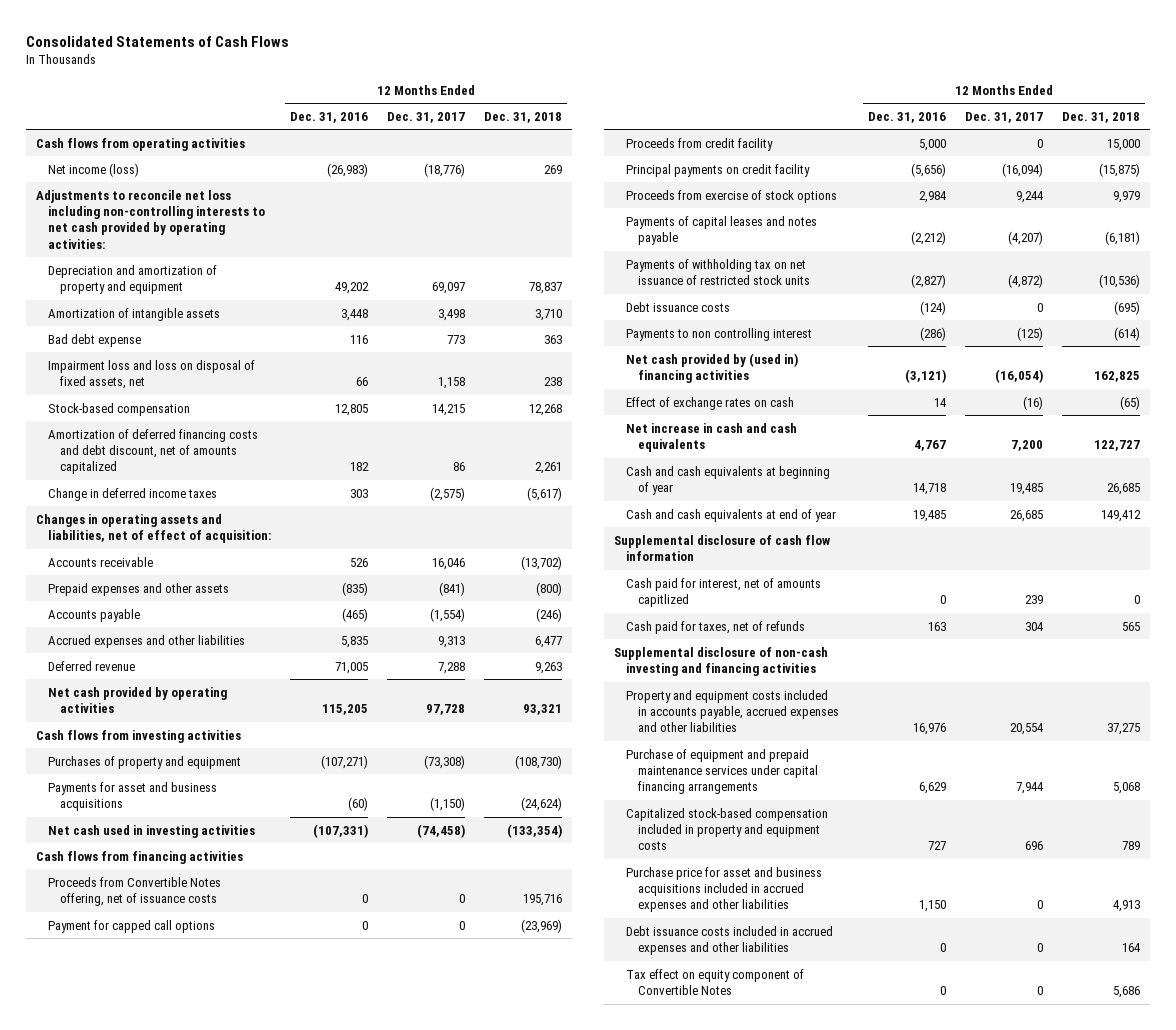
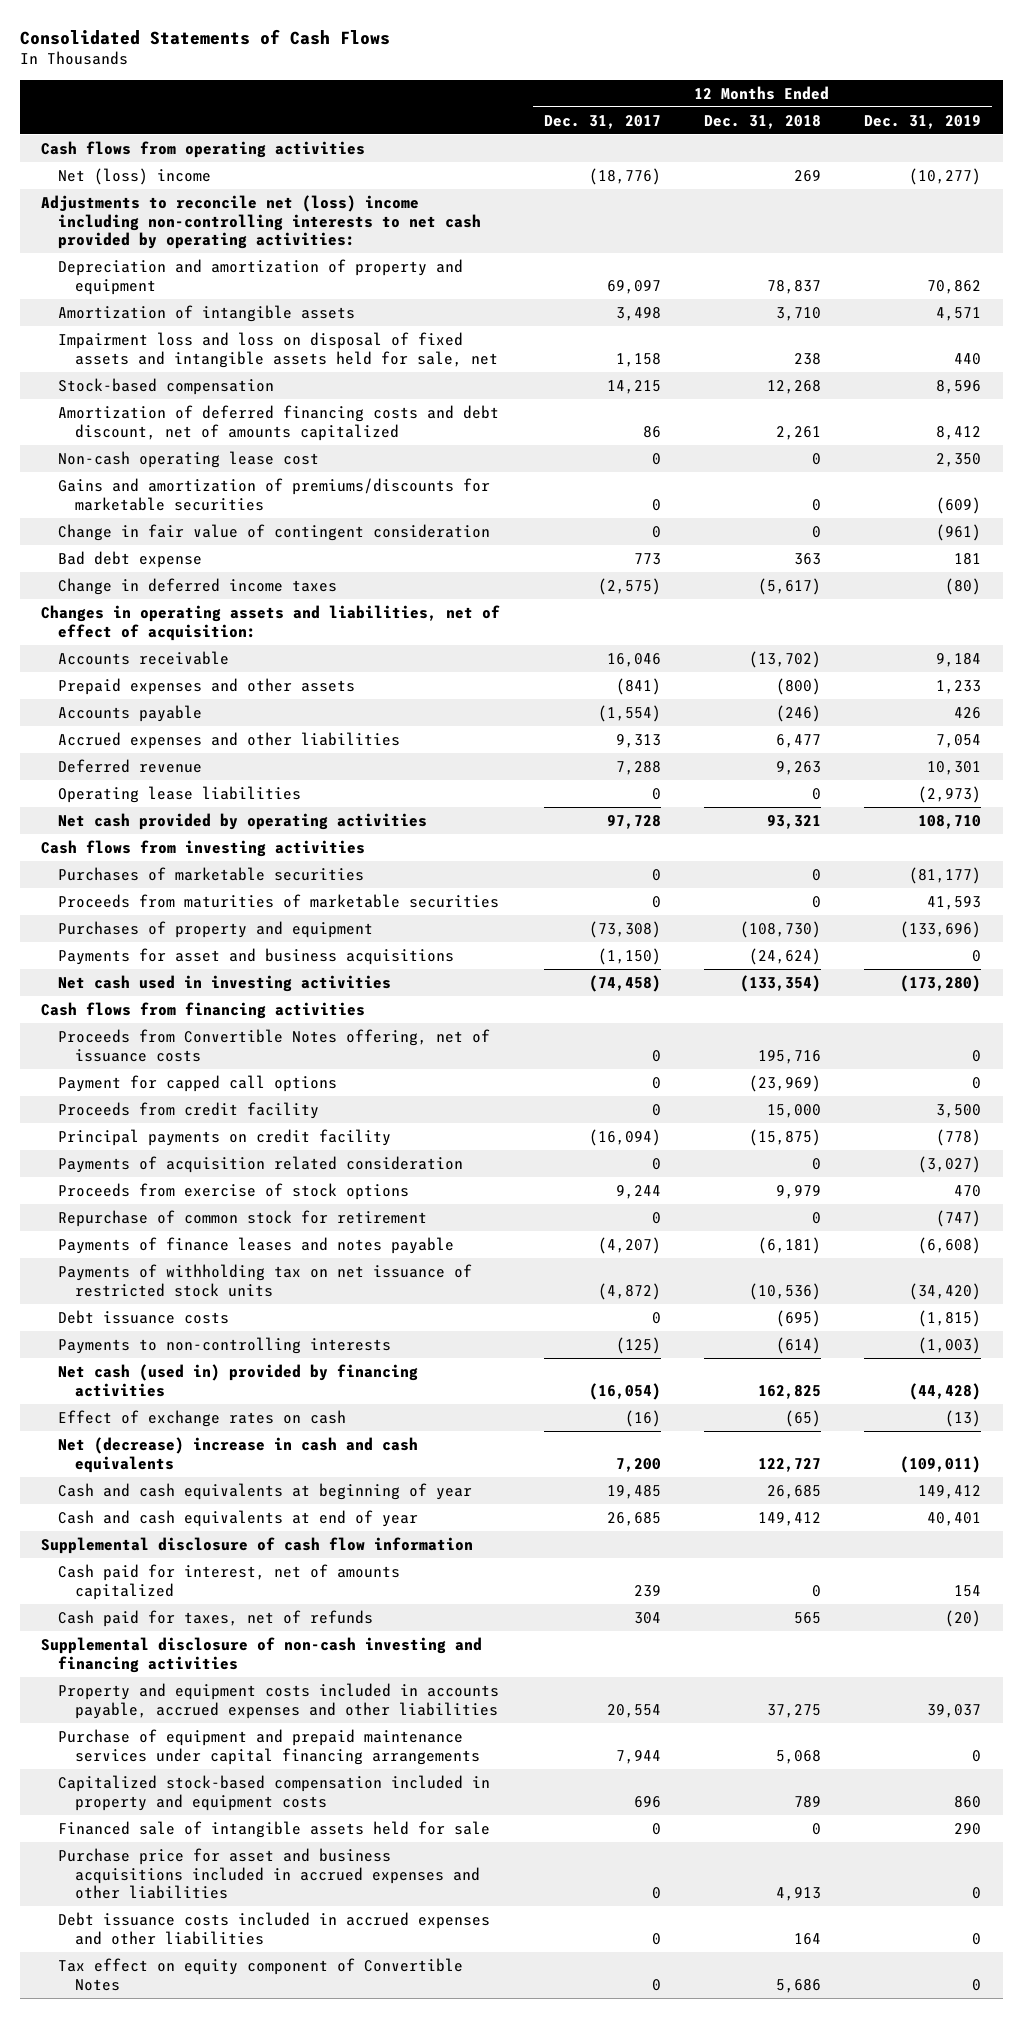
- | 12 Months Ended Dec. 31, 2016 | 12 Months Ended Dec. 31, 2017 | 12 Months Ended Dec. 31, 2018
+ | 12 Months Ended Dec. 31, 2017 | 12 Months Ended Dec. 31, 2018 | 12 Months Ended Dec. 31, 2019
- Net income (loss) | (26,983) | (18,776) | 269
- Adjustments to reconcile net loss including non-controlling interests to net cash provided by operating activities:
+ Net (loss) income | (18,776) | 269 | (10,277)
+ Adjustments to reconcile net (loss) income including non-controlling interests to net cash provided by operating activities:
- Impairment loss and loss on disposal of fixed assets, net | 66 | 1,158 | 238
+ Impairment loss and loss on disposal of fixed assets and intangible assets held for sale, net | 1,158 | 238 | 440
+ Non-cash operating lease cost | 0 | 0 | 2,350
+ Gains and amortization of premiums/discounts for marketable securities | 0 | 0 | (609)
+ Change in fair value of contingent consideration | 0 | 0 | (961)
moved down: Bad debt expense | 773 | 363 | 181
+ Operating lease liabilities | 0 | 0 | (2,973)
+ Purchases of marketable securities | 0 | 0 | (81,177)
+ Proceeds from maturities of marketable securities | 0 | 0 | 41,593
+ Payments of acquisition related consideration | 0 | 0 | (3,027)
- Payments of capital leases and notes payable | (2,212) | (4,207) | (6,181)
+ Repurchase of common stock for retirement | 0 | 0 | (747)
+ Payments of finance leases and notes payable | (4,207) | (6,181) | (6,608)
- Payments to non controlling interest | (286) | (125) | (614)
- Net cash provided by (used in) financing activities | (3,121) | (16,054) | 162,825
+ Payments to non-controlling interests | (125) | (614) | (1,003)
+ Net cash (used in) provided by financing activities | (16,054) | 162,825 | (44,428)
- Net increase in cash and cash equivalents | 4,767 | 7,200 | 122,727
+ Net (decrease) increase in cash and cash equivalents | 7,200 | 122,727 | (109,011)
- Cash paid for interest, net of amounts capitlized | 0 | 239 | 0
+ Cash paid for interest, net of amounts capitalized | 239 | 0 | 154
+ Financed sale of intangible assets held for sale | 0 | 0 | 290

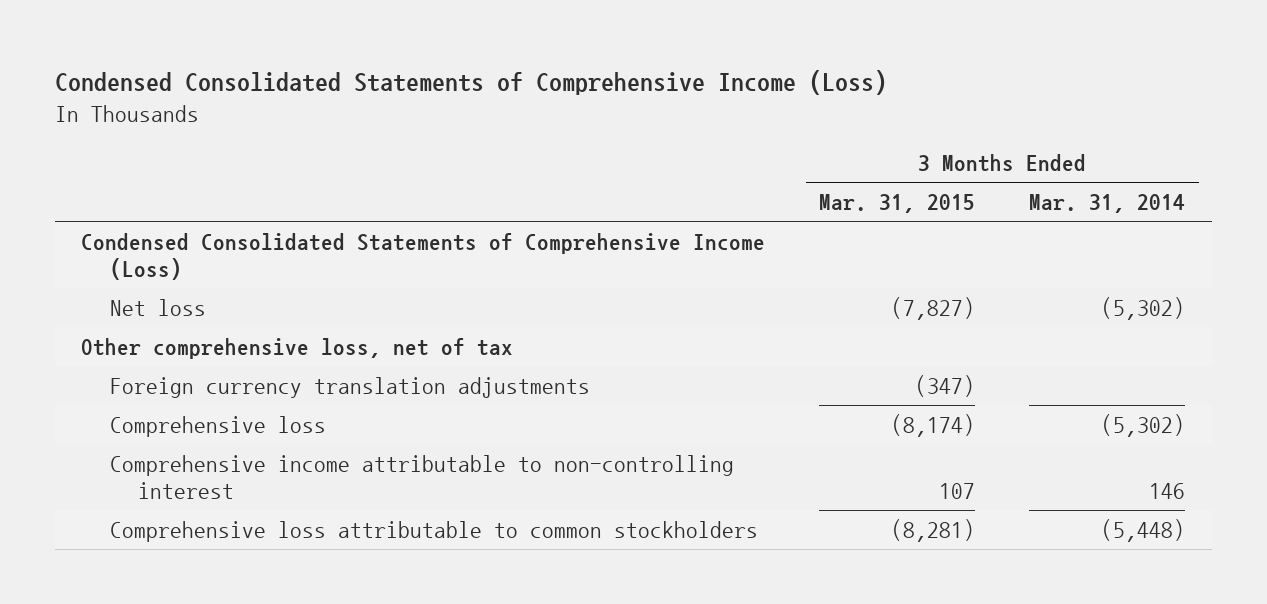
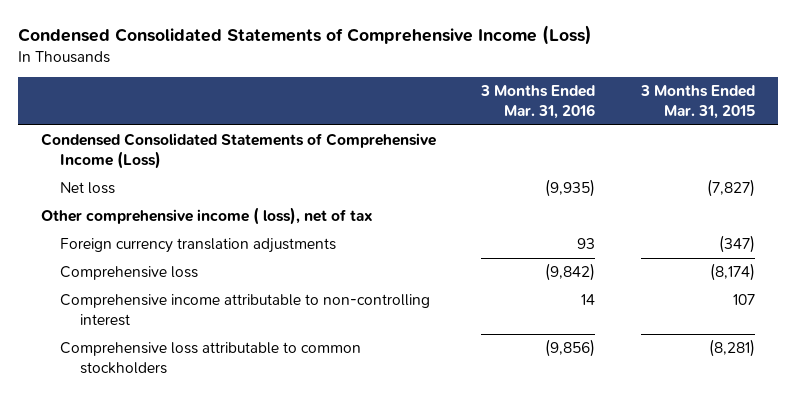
- | 3 Months Ended Mar. 31, 2015 | 3 Months Ended Mar. 31, 2014
+ | 3 Months Ended Mar. 31, 2016 | 3 Months Ended Mar. 31, 2015
- Other comprehensive loss, net of tax
+ Other comprehensive income ( loss), net of tax

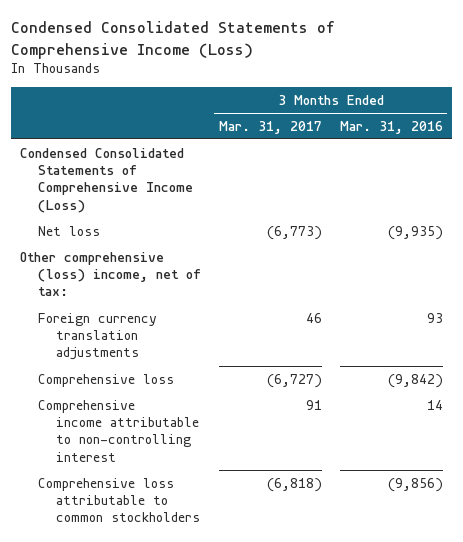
- | 3 Months Ended Mar. 31, 2016 | 3 Months Ended Mar. 31, 2015
+ | 3 Months Ended Mar. 31, 2017 | 3 Months Ended Mar. 31, 2016
- Other comprehensive income ( loss), net of tax
+ Other comprehensive (loss) income, net of tax:

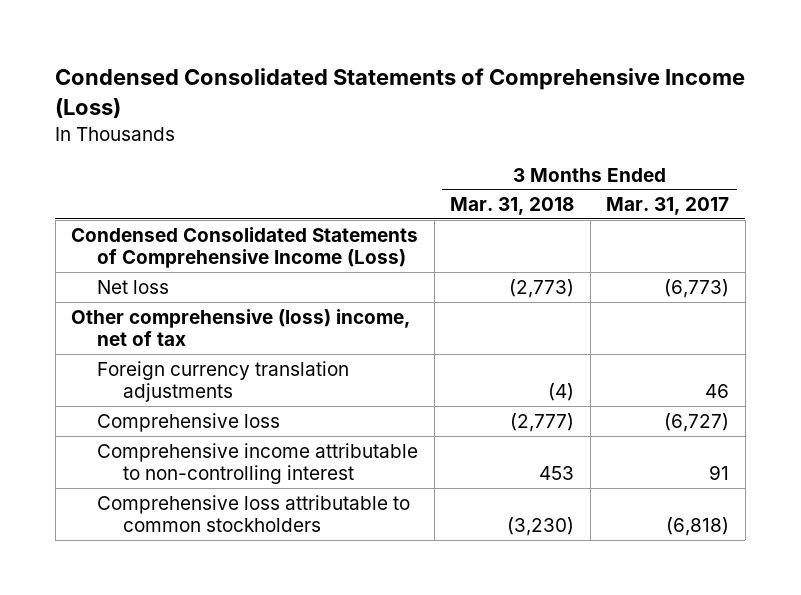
- | 3 Months Ended Mar. 31, 2017 | 3 Months Ended Mar. 31, 2016
+ | 3 Months Ended Mar. 31, 2018 | 3 Months Ended Mar. 31, 2017
- Other comprehensive (loss) income, net of tax:
+ Other comprehensive (loss) income, net of tax

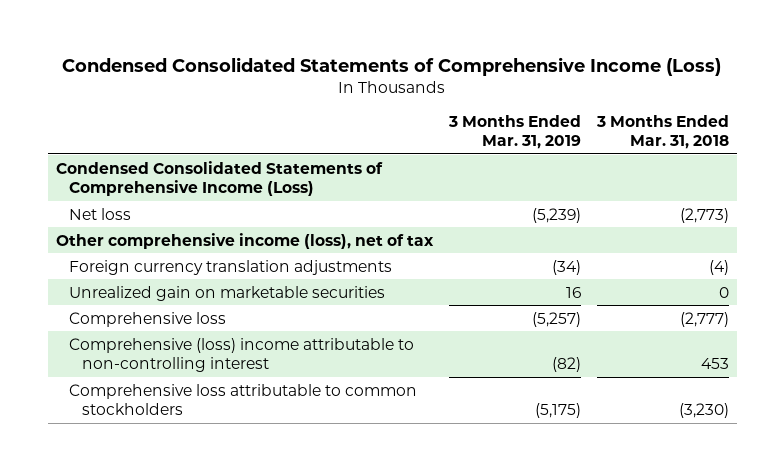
- | 3 Months Ended Mar. 31, 2018 | 3 Months Ended Mar. 31, 2017
+ | 3 Months Ended Mar. 31, 2019 | 3 Months Ended Mar. 31, 2018
- Other comprehensive (loss) income, net of tax
+ Other comprehensive income (loss), net of tax
+ Unrealized gain on marketable securities | 16 | 0
- Comprehensive income attributable to non-controlling interest | 453 | 91
+ Comprehensive (loss) income attributable to non-controlling interest | (82) | 453

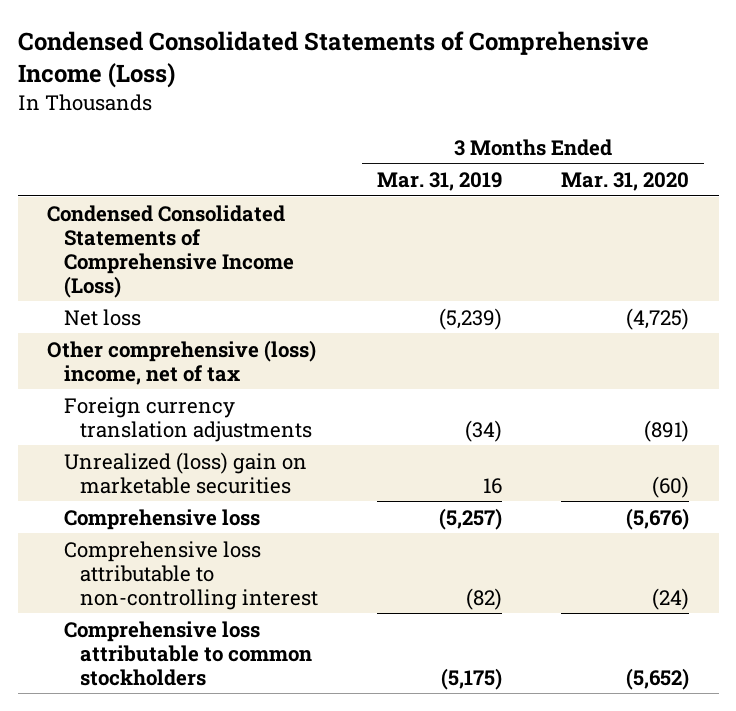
- | 3 Months Ended Mar. 31, 2019 | 3 Months Ended Mar. 31, 2018
+ | 3 Months Ended Mar. 31, 2019 | 3 Months Ended Mar. 31, 2020
- Other comprehensive income (loss), net of tax
+ Other comprehensive (loss) income, net of tax
- Unrealized gain on marketable securities | 16 | 0
+ Unrealized (loss) gain on marketable securities | 16 | (60)
- Comprehensive (loss) income attributable to non-controlling interest | (82) | 453
+ Comprehensive loss attributable to non-controlling interest | (82) | (24)

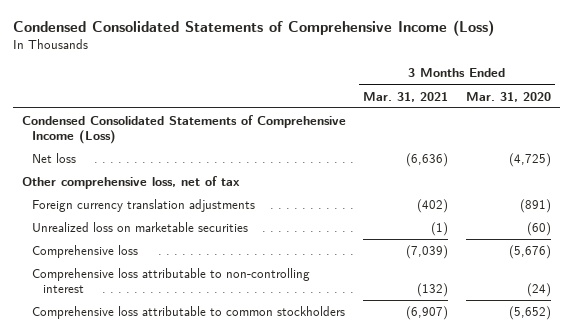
- | 3 Months Ended Mar. 31, 2019 | 3 Months Ended Mar. 31, 2020
+ | 3 Months Ended Mar. 31, 2021 | 3 Months Ended Mar. 31, 2020
- Other comprehensive (loss) income, net of tax
+ Other comprehensive loss, net of tax
- Unrealized (loss) gain on marketable securities | 16 | (60)
+ Unrealized loss on marketable securities | (1) | (60)

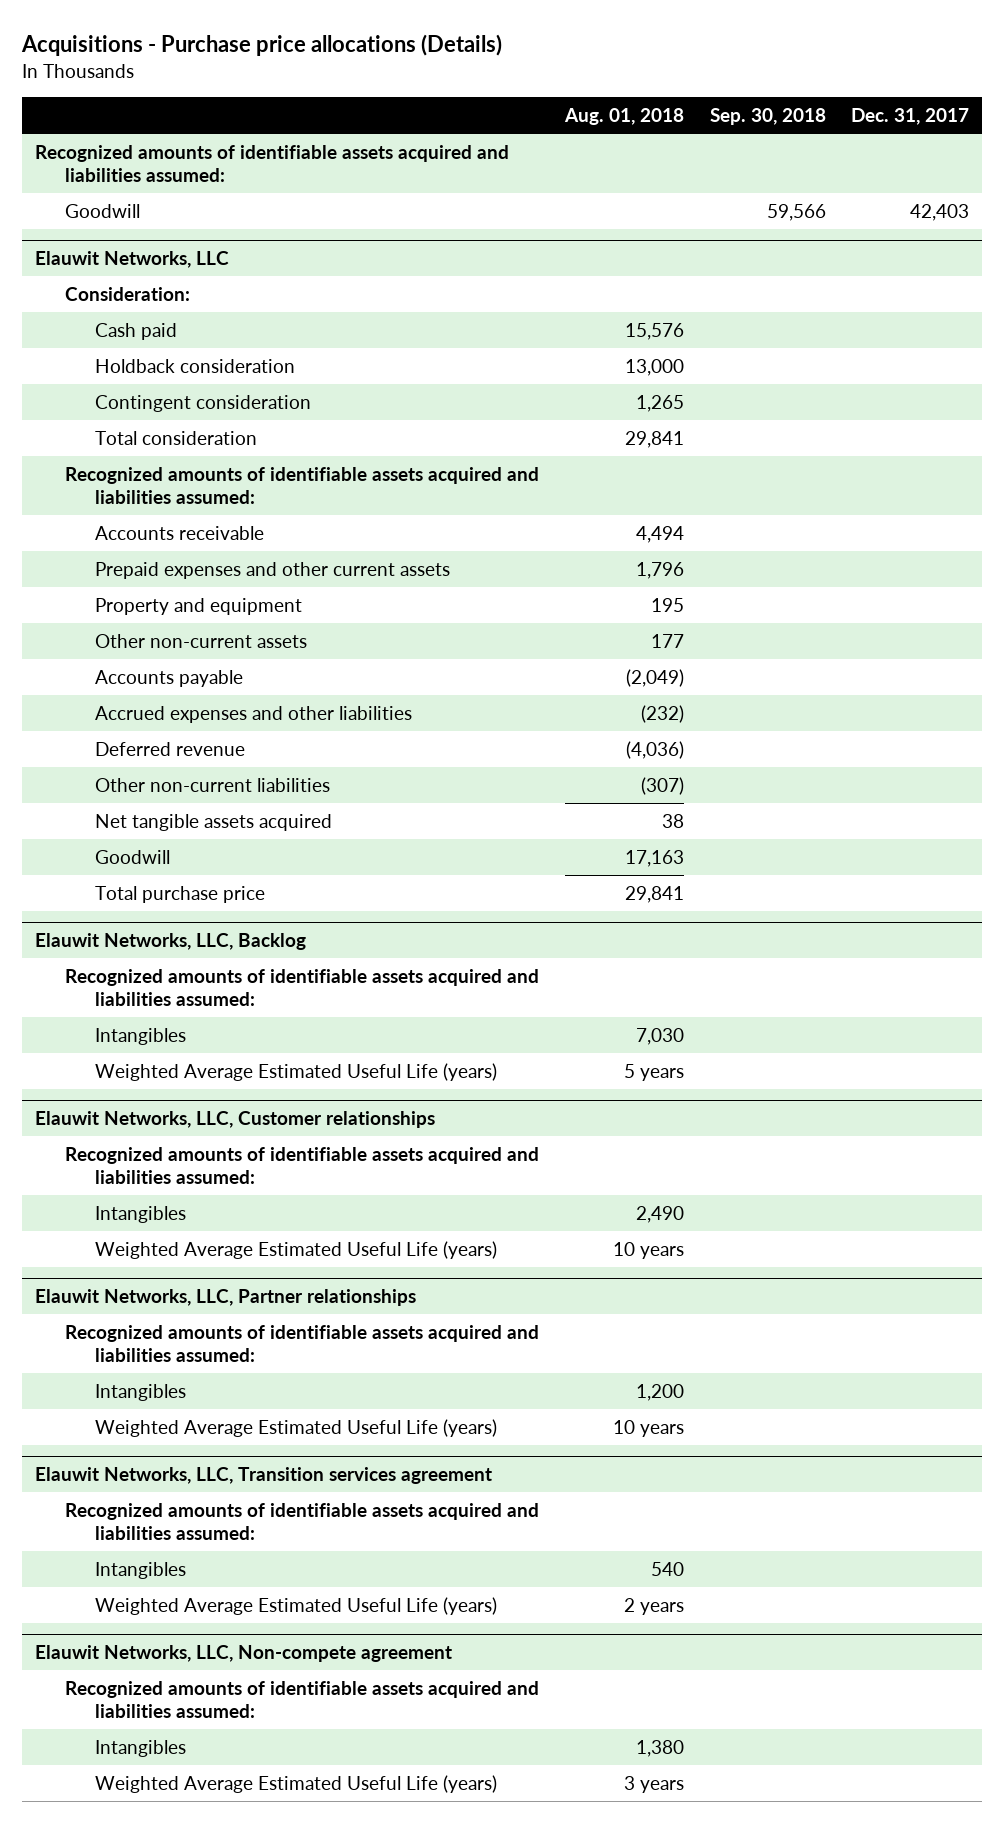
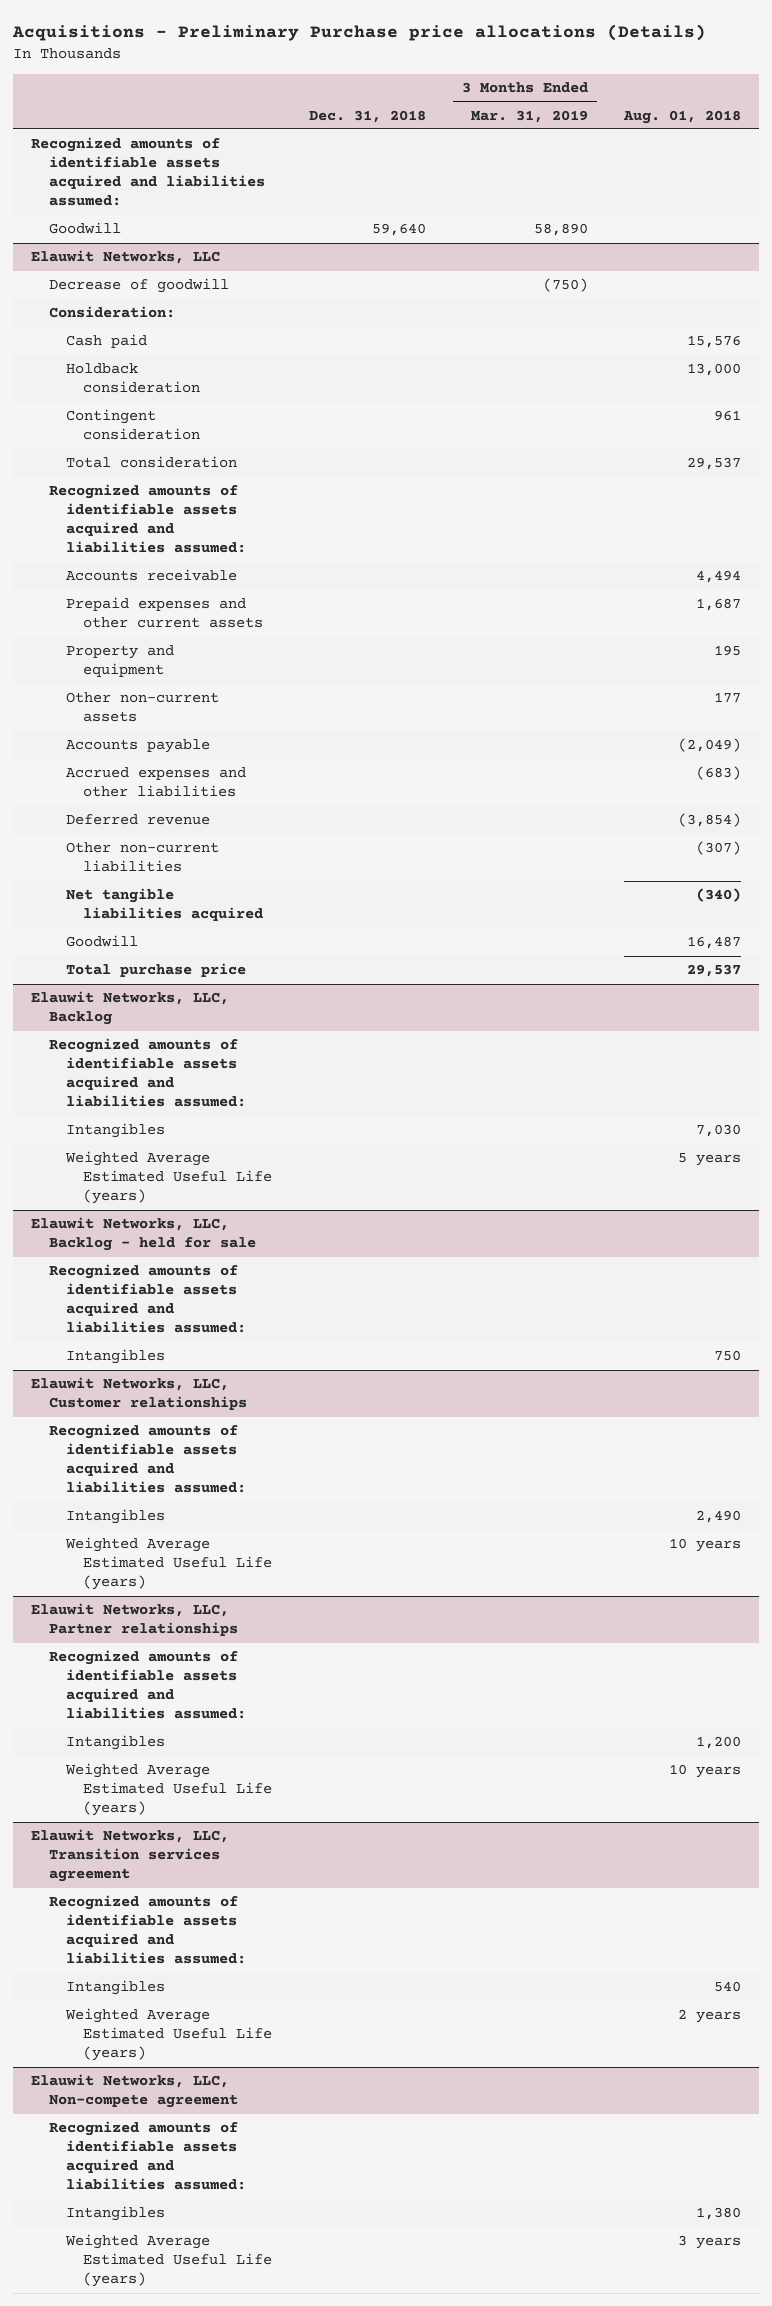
- Acquisitions - Purchase price allocations (Details)
+ Acquisitions - Preliminary Purchase price allocations (Details)
- | Aug. 01, 2018 | Sep. 30, 2018 | Dec. 31, 2017
+ | Dec. 31, 2018 | 3 Months Ended Mar. 31, 2019 | Aug. 01, 2018
@ Elauwit Networks, LLC
+ Decrease of goodwill | | (750) |
- Contingent consideration | 1,265 | |
- Total consideration | 29,841 | |
+ Contingent consideration | | | 961
+ Total consideration | | | 29,537
- Prepaid expenses and other current assets | 1,796 | |
+ Prepaid expenses and other current assets | | | 1,687
- Accrued expenses and other liabilities | (232) | |
- Deferred revenue | (4,036) | |
+ Accrued expenses and other liabilities | | | (683)
+ Deferred revenue | | | (3,854)
- Net tangible assets acquired | 38 | |
- Goodwill | 17,163 | |
- Total purchase price | 29,841 | |
+ Net tangible liabilities acquired | | | (340)
+ Goodwill | | | 16,487
+ Total purchase price | | | 29,537
+ Elauwit Networks, LLC, Backlog - held for sale
+ Recognized amounts of identifiable assets acquired and liabilities assumed:
+ Intangibles | | | 750

